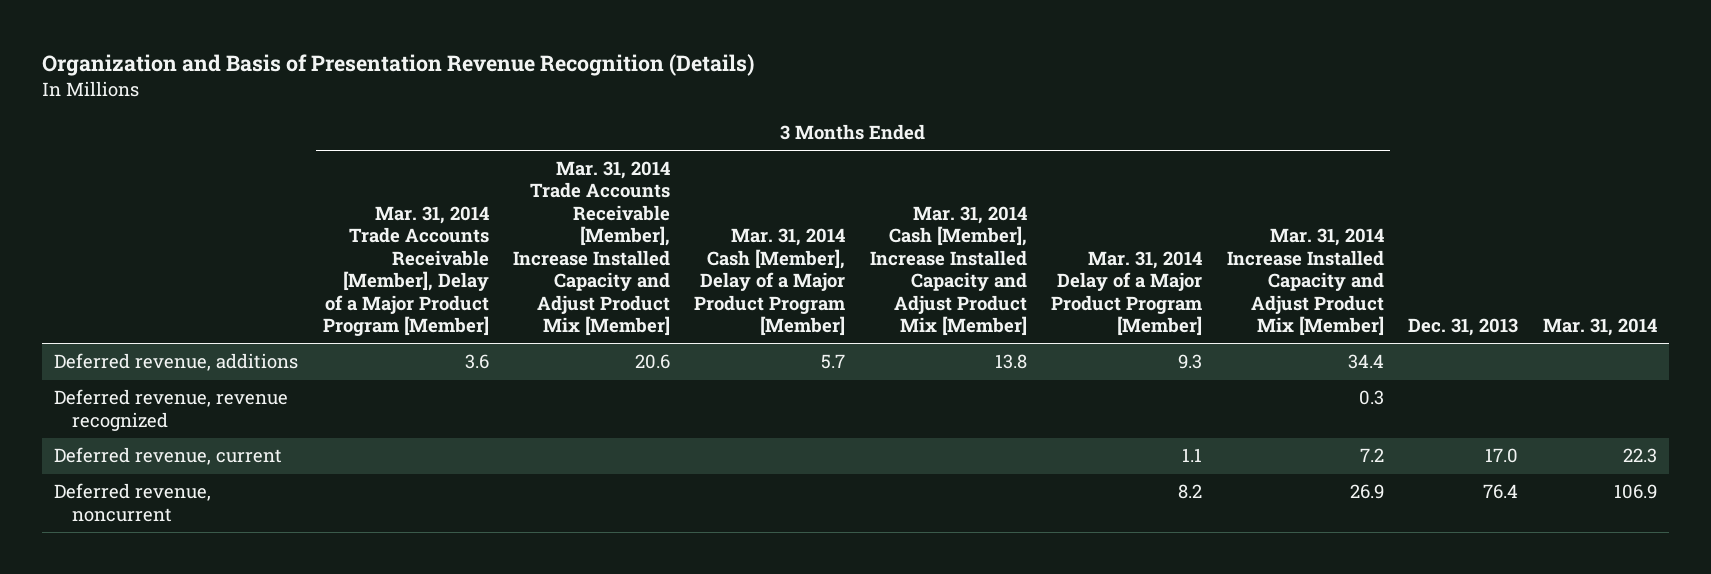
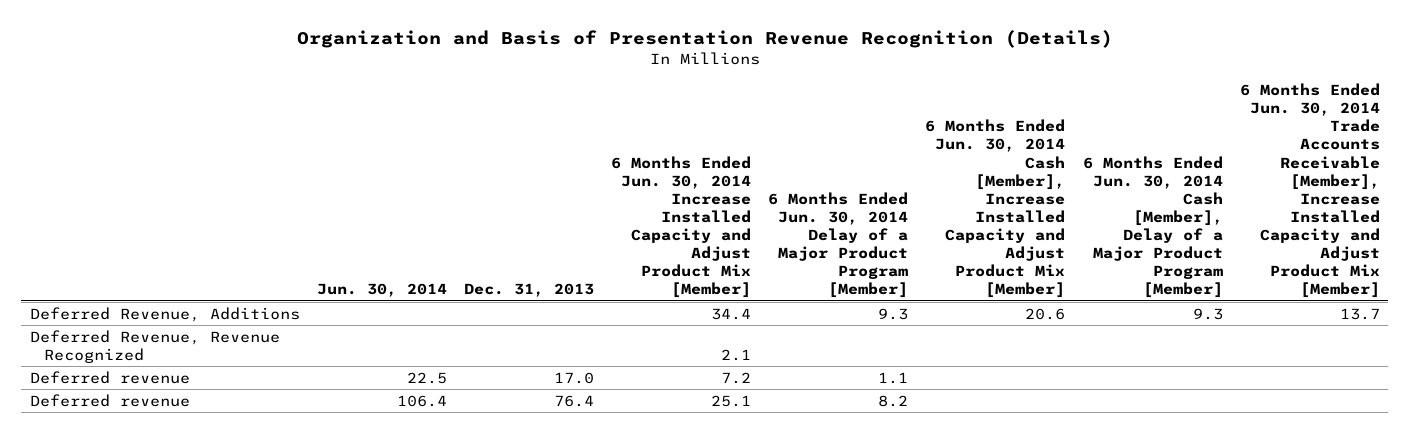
- | 3 Months Ended Mar. 31, 2014 Trade Accounts Receivable [Member], Delay of a Major Product Program [Member] | 3 Months Ended Mar. 31, 2014 Trade Accounts Receivable [Member], Increase Installed Capacity and Adjust Product Mix [Member] | 3 Months Ended Mar. 31, 2014 Cash [Member], Delay of a Major Product Program [Member] | 3 Months Ended Mar. 31, 2014 Cash [Member], Increase Installed Capacity and Adjust Product Mix [Member] | 3 Months Ended Mar. 31, 2014 Delay of a Major Product Program [Member] | 3 Months Ended Mar. 31, 2014 Increase Installed Capacity and Adjust Product Mix [Member] | Dec. 31, 2013 | Mar. 31, 2014
+ | Jun. 30, 2014 | Dec. 31, 2013 | 6 Months Ended Jun. 30, 2014 Increase Installed Capacity and Adjust Product Mix [Member] | 6 Months Ended Jun. 30, 2014 Delay of a Major Product Program [Member] | 6 Months Ended Jun. 30, 2014 Cash [Member], Increase Installed Capacity and Adjust Product Mix [Member] | 6 Months Ended Jun. 30, 2014 Cash [Member], Delay of a Major Product Program [Member] | 6 Months Ended Jun. 30, 2014 Trade Accounts Receivable [Member], Increase Installed Capacity and Adjust Product Mix [Member]
- Deferred revenue, additions | 3.6 | 20.6 | 5.7 | 13.8 | 9.3 | 34.4 | |
- Deferred revenue, revenue recognized | | | | | | 0.3 | |
- Deferred revenue, current | | | | | 1.1 | 7.2 | 17.0 | 22.3
- Deferred revenue, noncurrent | | | | | 8.2 | 26.9 | 76.4 | 106.9
+ Deferred Revenue, Additions | | | 34.4 | 9.3 | 20.6 | 9.3 | 13.7
+ Deferred Revenue, Revenue Recognized | | | 2.1 | | | |
+ Deferred revenue | 22.5 | 17.0 | 7.2 | 1.1 | | |
+ Deferred revenue | 106.4 | 76.4 | 25.1 | 8.2 | | |

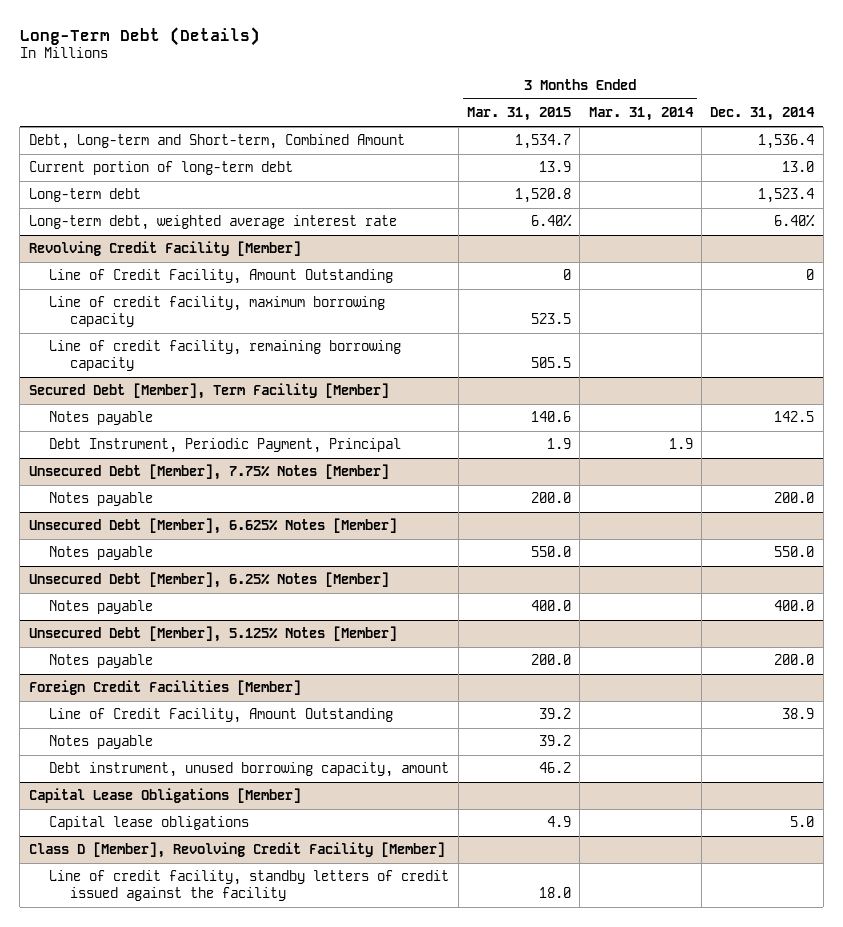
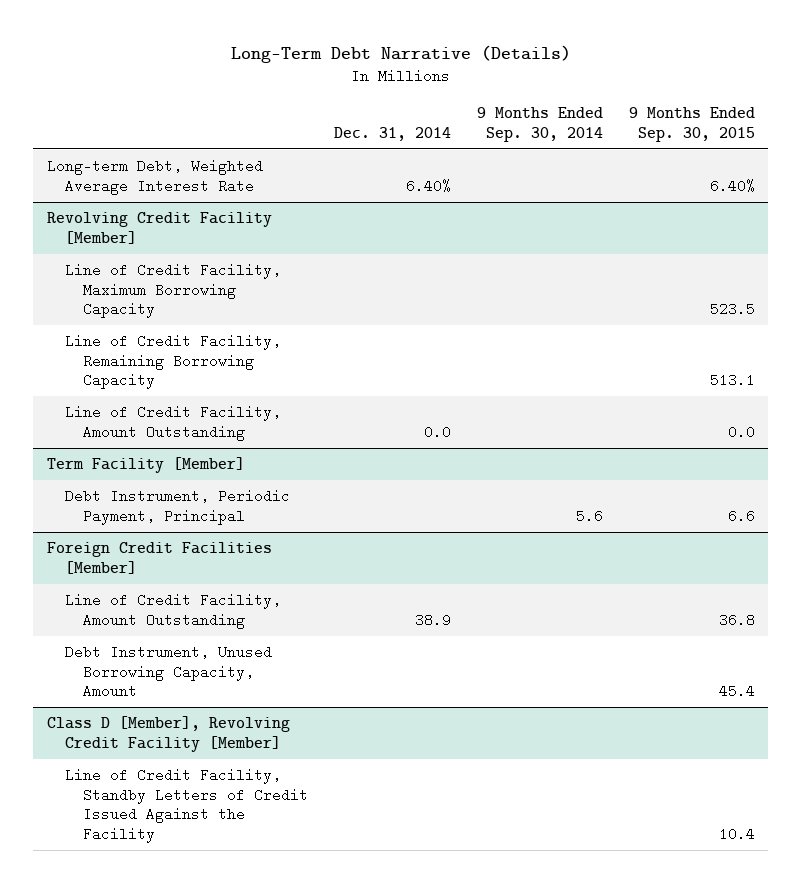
- Long-Term Debt (Details)
+ Long-Term Debt Narrative (Details)
- | 3 Months Ended Mar. 31, 2015 | 3 Months Ended Mar. 31, 2014 | Dec. 31, 2014
+ | Dec. 31, 2014 | 9 Months Ended Sep. 30, 2014 | 9 Months Ended Sep. 30, 2015
- Debt, Long-term and Short-term, Combined Amount | 1,534.7 | | 1,536.4
- Current portion of long-term debt | 13.9 | | 13.0
- Long-term debt | 1,520.8 | | 1,523.4
- Long-term debt, weighted average interest rate | 6.40% | | 6.40%
+ Long-term Debt, Weighted Average Interest Rate | 6.40% | | 6.40%
@ Revolving Credit Facility [Member]
- Line of Credit Facility, Amount Outstanding | 0 | | 0
- Line of credit facility, maximum borrowing capacity | 523.5 | |
- Line of credit facility, remaining borrowing capacity | 505.5 | |
- Secured Debt [Member], Term Facility [Member]
- Notes payable | 140.6 | | 142.5
@ Revolving Credit Facility [Member]
+ Line of Credit Facility, Maximum Borrowing Capacity | | | 523.5
+ Line of Credit Facility, Remaining Borrowing Capacity | | | 513.1
+ Line of Credit Facility, Amount Outstanding | 0.0 | | 0.0
+ Term Facility [Member]
- Unsecured Debt [Member], 7.75% Notes [Member]
- Notes payable | 200.0 | | 200.0
- Unsecured Debt [Member], 6.625% Notes [Member]
- Notes payable | 550.0 | | 550.0
- Unsecured Debt [Member], 6.25% Notes [Member]
- Notes payable | 400.0 | | 400.0
- Unsecured Debt [Member], 5.125% Notes [Member]
- Notes payable | 200.0 | | 200.0
@ Foreign Credit Facilities [Member]
- Notes payable | 39.2 | |
- Debt instrument, unused borrowing capacity, amount | 46.2 | |
- Capital Lease Obligations [Member]
- Capital lease obligations | 4.9 | | 5.0
@ Foreign Credit Facilities [Member]
+ Debt Instrument, Unused Borrowing Capacity, Amount | | | 45.4
@ Class D [Member], Revolving Credit Facility [Member]
- Line of credit facility, standby letters of credit issued against the facility | 18.0 | |
+ Line of Credit Facility, Standby Letters of Credit Issued Against the Facility | | | 10.4

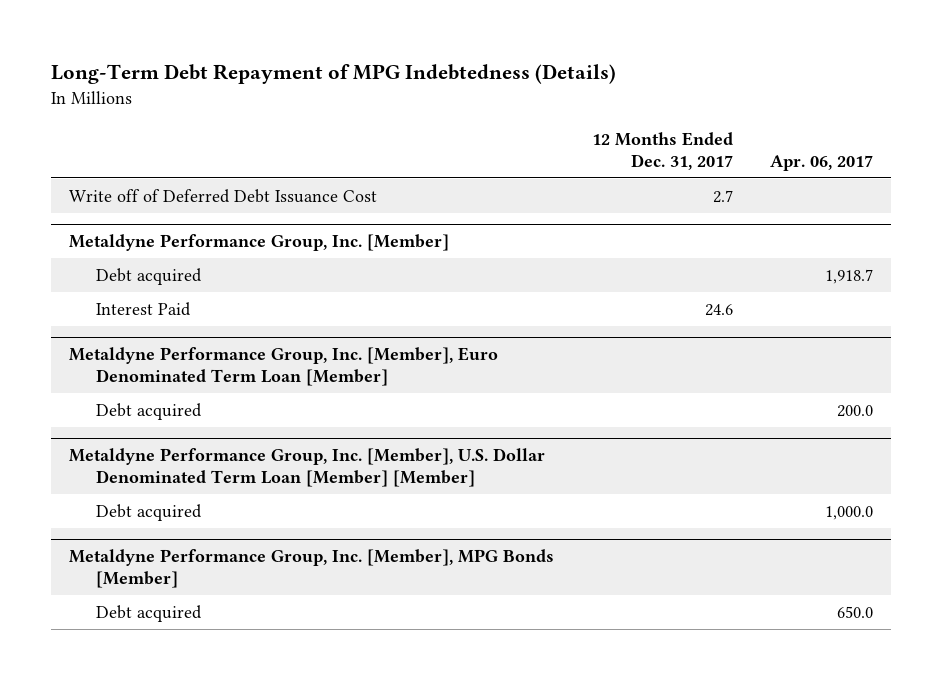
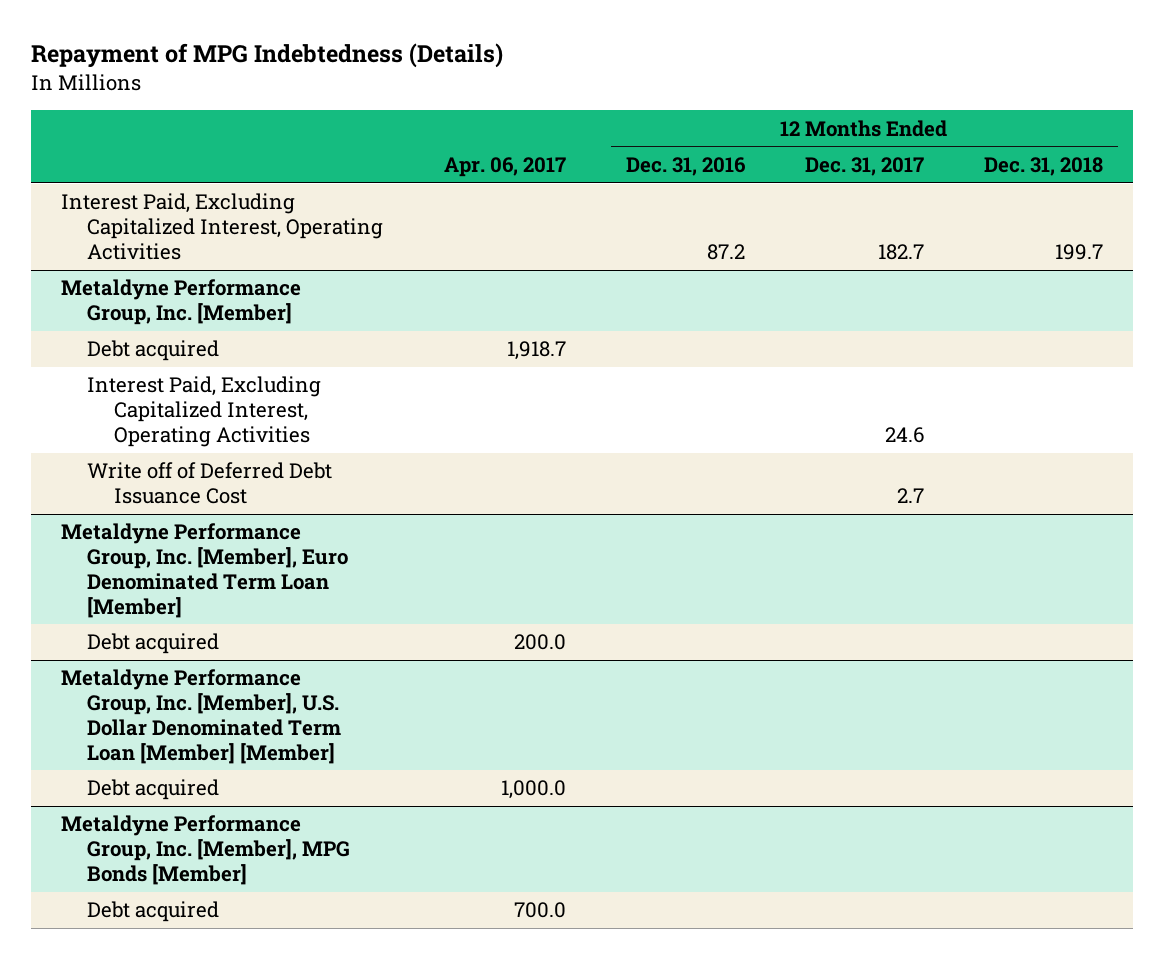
- Long-Term Debt Repayment of MPG Indebtedness (Details)
+ Repayment of MPG Indebtedness (Details)
- | 12 Months Ended Dec. 31, 2017 | Apr. 06, 2017
+ | Apr. 06, 2017 | 12 Months Ended Dec. 31, 2016 | 12 Months Ended Dec. 31, 2017 | 12 Months Ended Dec. 31, 2018
- Write off of Deferred Debt Issuance Cost | 2.7 |
+ Interest Paid, Excluding Capitalized Interest, Operating Activities | | 87.2 | 182.7 | 199.7
@ Metaldyne Performance Group, Inc. [Member]
- Interest Paid | 24.6 |
+ Interest Paid, Excluding Capitalized Interest, Operating Activities | | | 24.6 |
+ Write off of Deferred Debt Issuance Cost | | | 2.7 |
@ Metaldyne Performance Group, Inc. [Member], MPG Bonds [Member]
- Debt acquired | | 650.0
+ Debt acquired | 700.0 | | |

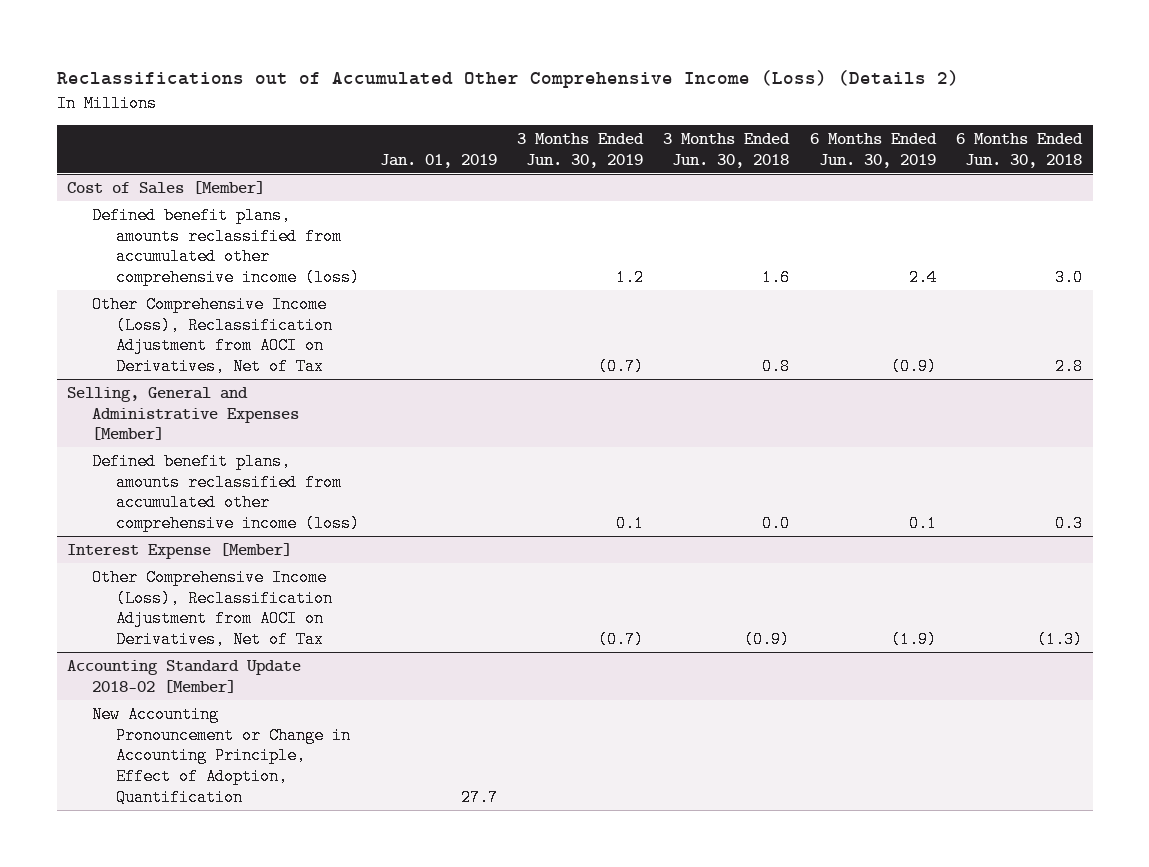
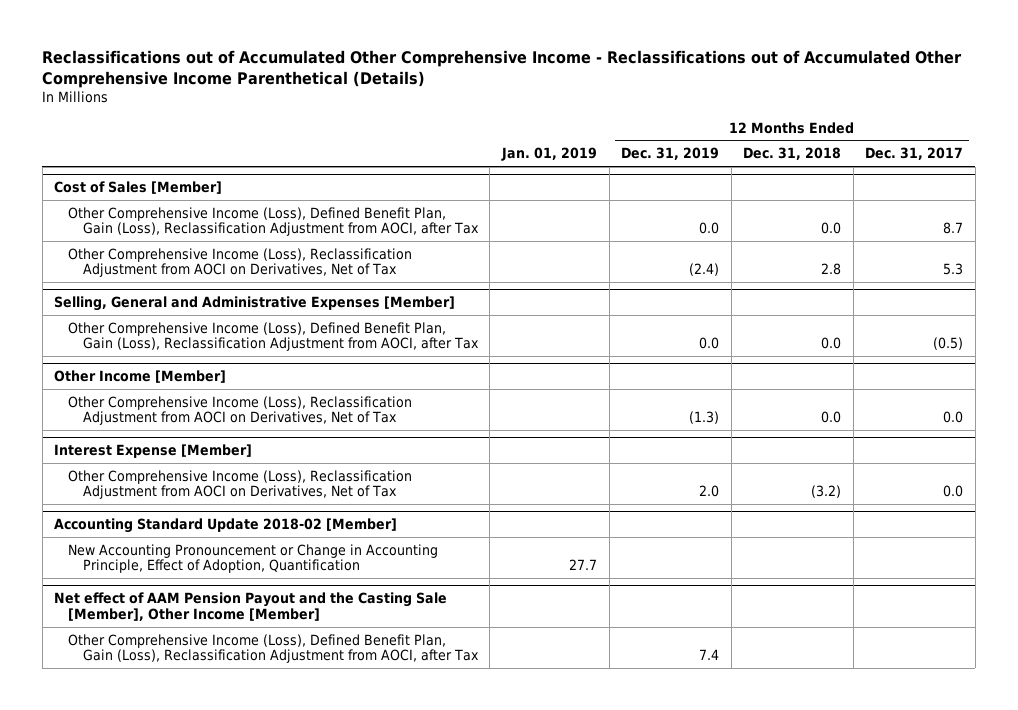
- Reclassifications out of Accumulated Other Comprehensive Income (Loss) (Details 2)
+ Reclassifications out of Accumulated Other Comprehensive Income - Reclassifications out of Accumulated Other Comprehensive Income Parenthetical (Details)
- | Jan. 01, 2019 | 3 Months Ended Jun. 30, 2019 | 3 Months Ended Jun. 30, 2018 | 6 Months Ended Jun. 30, 2019 | 6 Months Ended Jun. 30, 2018
+ | Jan. 01, 2019 | 12 Months Ended Dec. 31, 2019 | 12 Months Ended Dec. 31, 2018 | 12 Months Ended Dec. 31, 2017
@ Cost of Sales [Member]
- Defined benefit plans, amounts reclassified from accumulated other comprehensive income (loss) | | 1.2 | 1.6 | 2.4 | 3.0
+ Other Comprehensive Income (Loss), Defined Benefit Plan, Gain (Loss), Reclassification Adjustment from AOCI, after Tax | | 0.0 | 0.0 | 8.7
@ Selling, General and Administrative Expenses [Member]
- Defined benefit plans, amounts reclassified from accumulated other comprehensive income (loss) | | 0.1 | 0.0 | 0.1 | 0.3
+ Other Comprehensive Income (Loss), Defined Benefit Plan, Gain (Loss), Reclassification Adjustment from AOCI, after Tax | | 0.0 | 0.0 | (0.5)
+ Other Income [Member]
+ Other Comprehensive Income (Loss), Reclassification Adjustment from AOCI on Derivatives, Net of Tax | | (1.3) | 0.0 | 0.0
+ Net effect of AAM Pension Payout and the Casting Sale [Member], Other Income [Member]
+ Other Comprehensive Income (Loss), Defined Benefit Plan, Gain (Loss), Reclassification Adjustment from AOCI, after Tax | | 7.4 | |

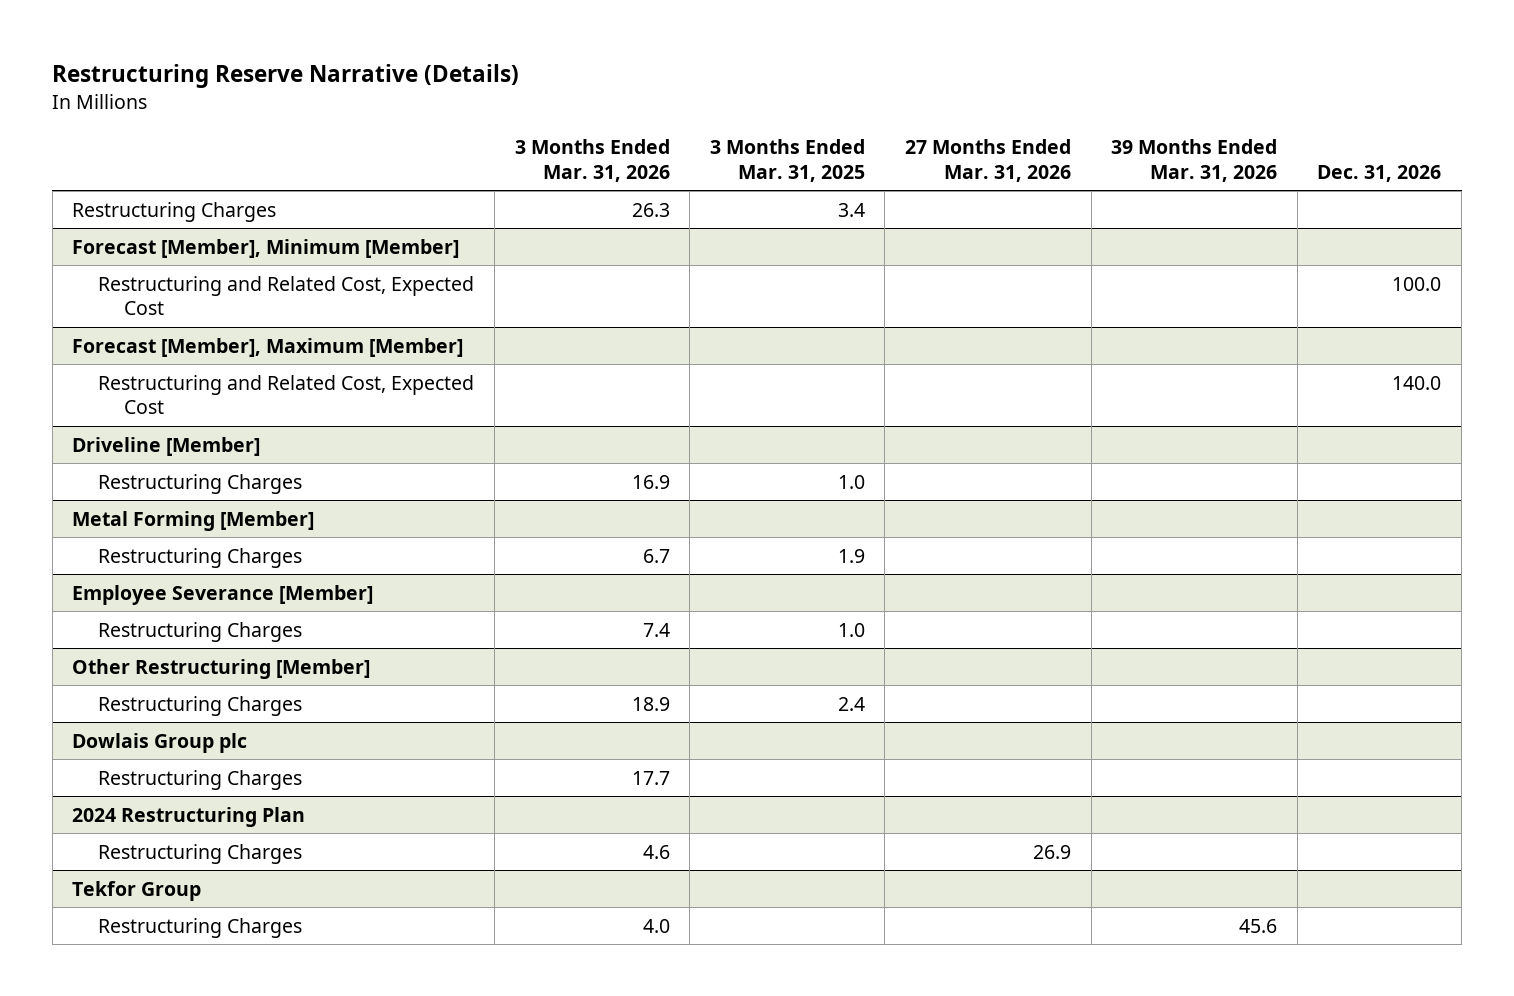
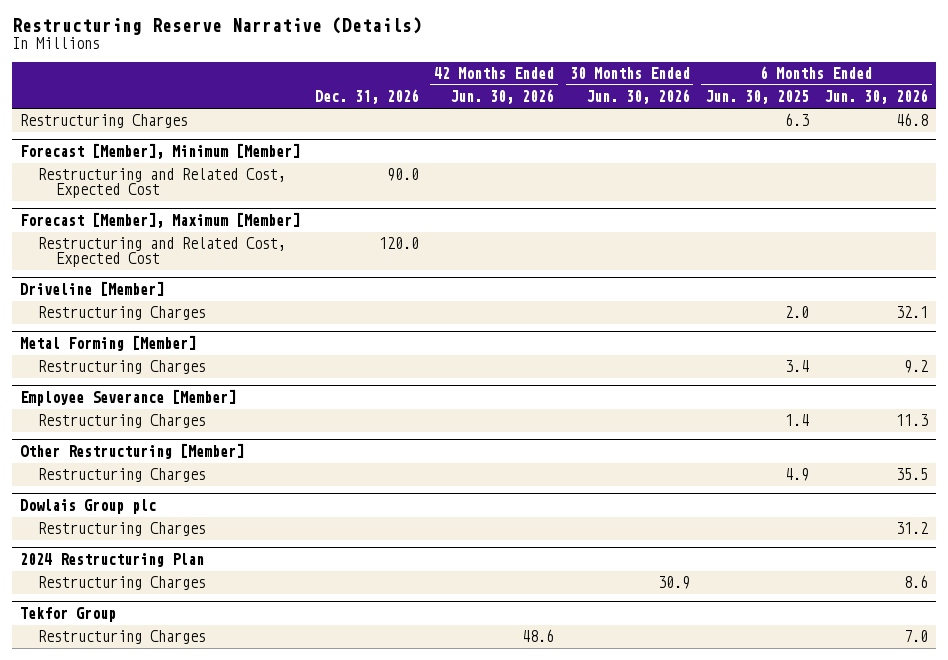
- | 3 Months Ended Mar. 31, 2026 | 3 Months Ended Mar. 31, 2025 | 27 Months Ended Mar. 31, 2026 | 39 Months Ended Mar. 31, 2026 | Dec. 31, 2026
+ | Dec. 31, 2026 | 42 Months Ended Jun. 30, 2026 | 30 Months Ended Jun. 30, 2026 | 6 Months Ended Jun. 30, 2025 | 6 Months Ended Jun. 30, 2026
@ Forecast [Member], Minimum [Member]
- Restructuring and Related Cost, Expected Cost | | | | | 100.0
+ Restructuring and Related Cost, Expected Cost | 90.0 | | | |
@ Forecast [Member], Maximum [Member]
- Restructuring and Related Cost, Expected Cost | | | | | 140.0
+ Restructuring and Related Cost, Expected Cost | 120.0 | | | |

